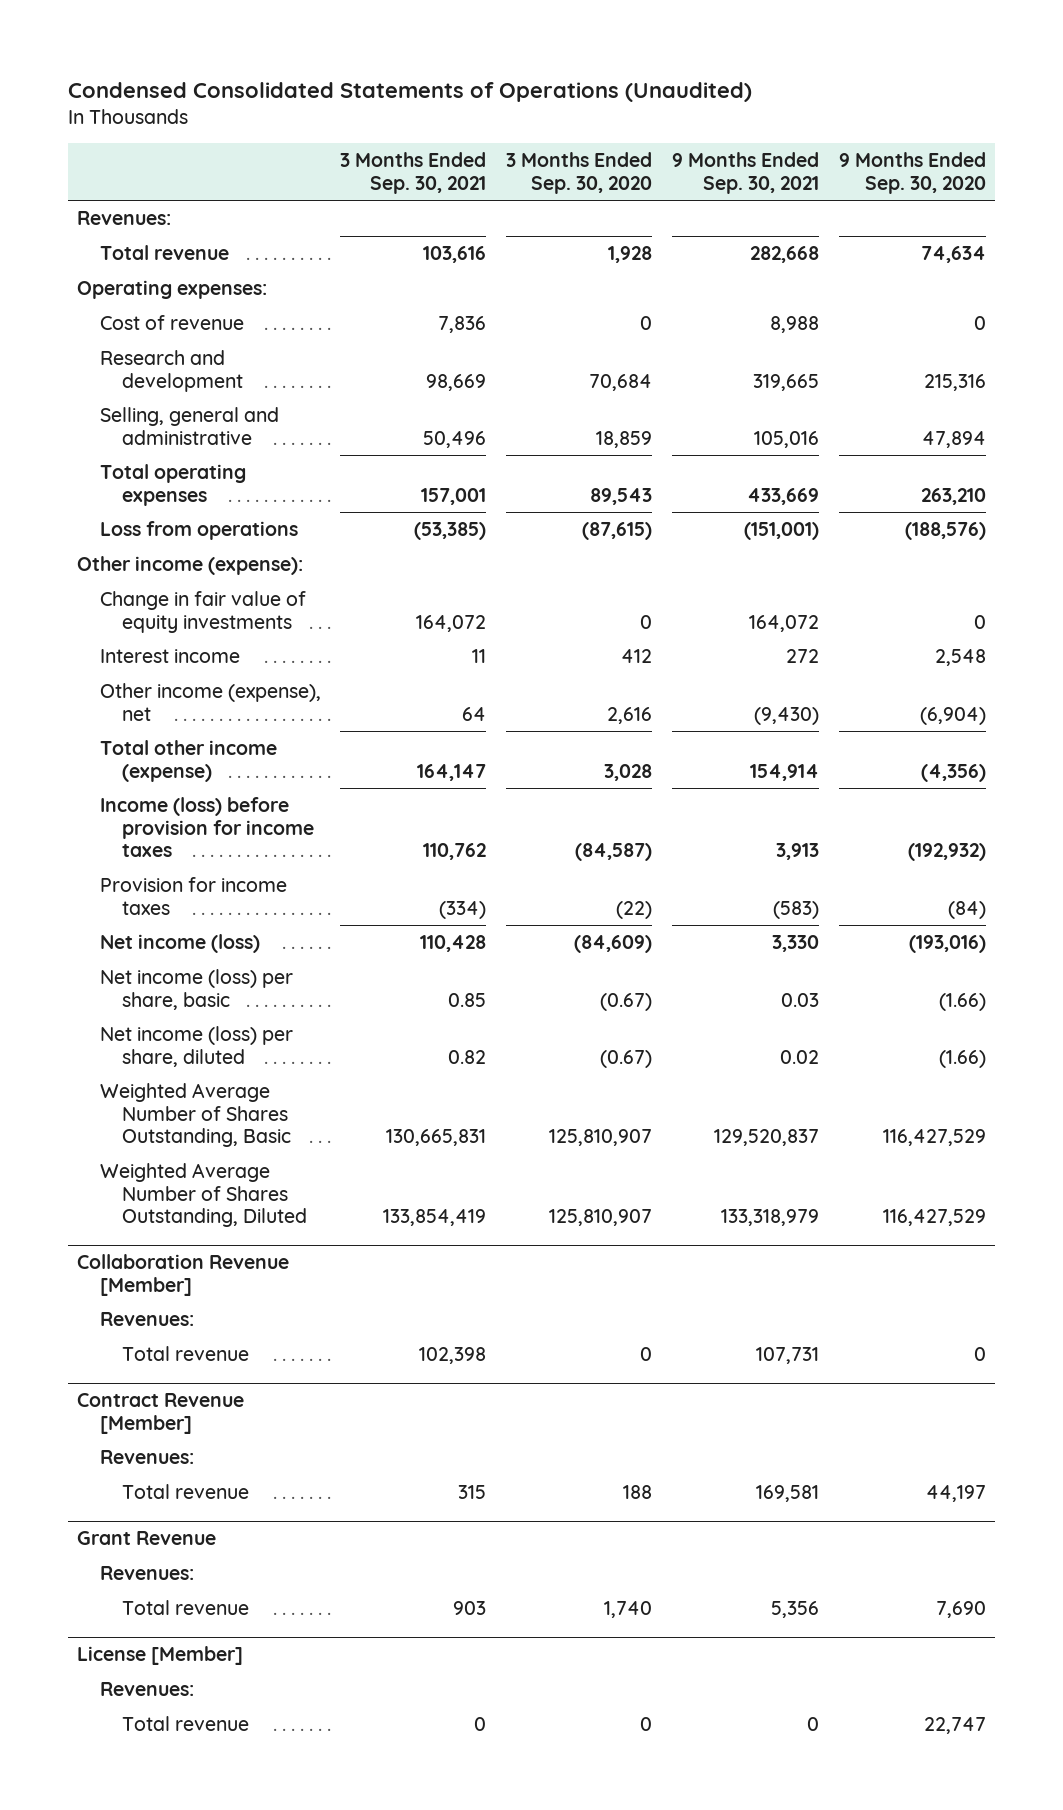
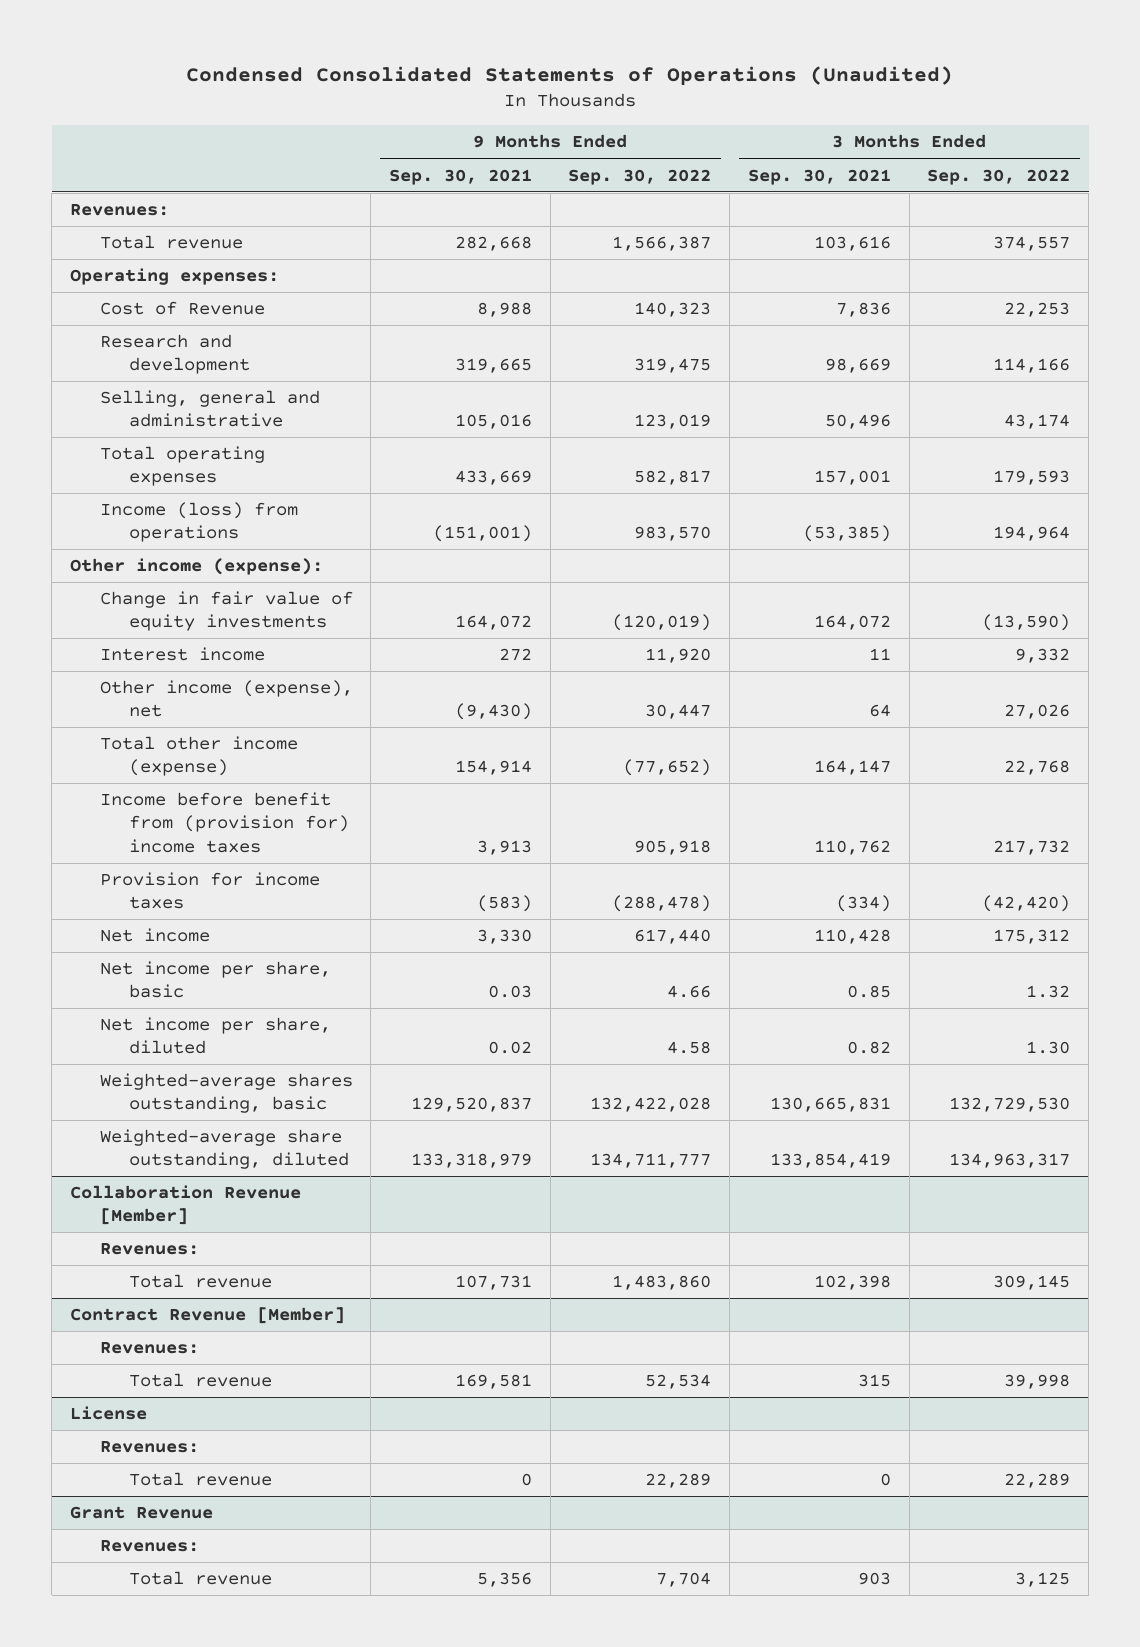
- | 3 Months Ended Sep. 30, 2021 | 3 Months Ended Sep. 30, 2020 | 9 Months Ended Sep. 30, 2021 | 9 Months Ended Sep. 30, 2020
+ | 9 Months Ended Sep. 30, 2021 | 9 Months Ended Sep. 30, 2022 | 3 Months Ended Sep. 30, 2021 | 3 Months Ended Sep. 30, 2022
- Cost of revenue | 7,836 | 0 | 8,988 | 0
+ Cost of Revenue | 8,988 | 140,323 | 7,836 | 22,253
- Loss from operations | (53,385) | (87,615) | (151,001) | (188,576)
+ Income (loss) from operations | (151,001) | 983,570 | (53,385) | 194,964
- Income (loss) before provision for income taxes | 110,762 | (84,587) | 3,913 | (192,932)
+ Income before benefit from (provision for) income taxes | 3,913 | 905,918 | 110,762 | 217,732
- Net income (loss) | 110,428 | (84,609) | 3,330 | (193,016)
- Net income (loss) per share, basic | 0.85 | (0.67) | 0.03 | (1.66)
- Net income (loss) per share, diluted | 0.82 | (0.67) | 0.02 | (1.66)
- Weighted Average Number of Shares Outstanding, Basic | 130,665,831 | 125,810,907 | 129,520,837 | 116,427,529
- Weighted Average Number of Shares Outstanding, Diluted | 133,854,419 | 125,810,907 | 133,318,979 | 116,427,529
+ Net income | 3,330 | 617,440 | 110,428 | 175,312
+ Net income per share, basic | 0.03 | 4.66 | 0.85 | 1.32
+ Net income per share, diluted | 0.02 | 4.58 | 0.82 | 1.30
+ Weighted-average shares outstanding, basic | 129,520,837 | 132,422,028 | 130,665,831 | 132,729,530
+ Weighted-average share outstanding, diluted | 133,318,979 | 134,711,777 | 133,854,419 | 134,963,317
+ License
+ Revenues:
+ Total revenue | 0 | 22,289 | 0 | 22,289
- License [Member]
- Revenues:
- Total revenue | 0 | 0 | 0 | 22,747

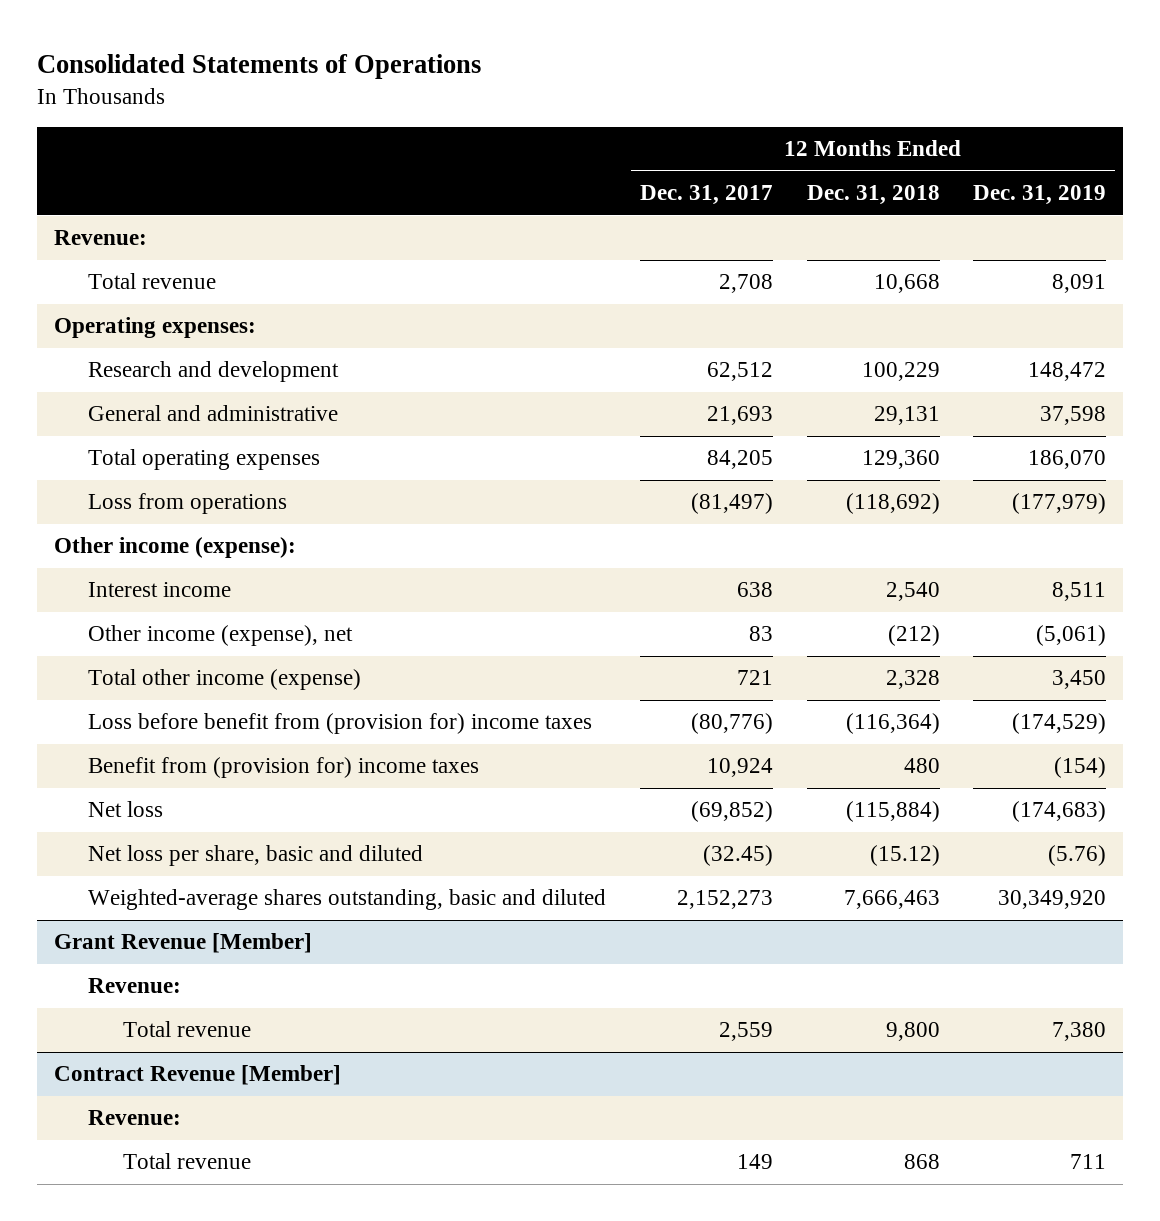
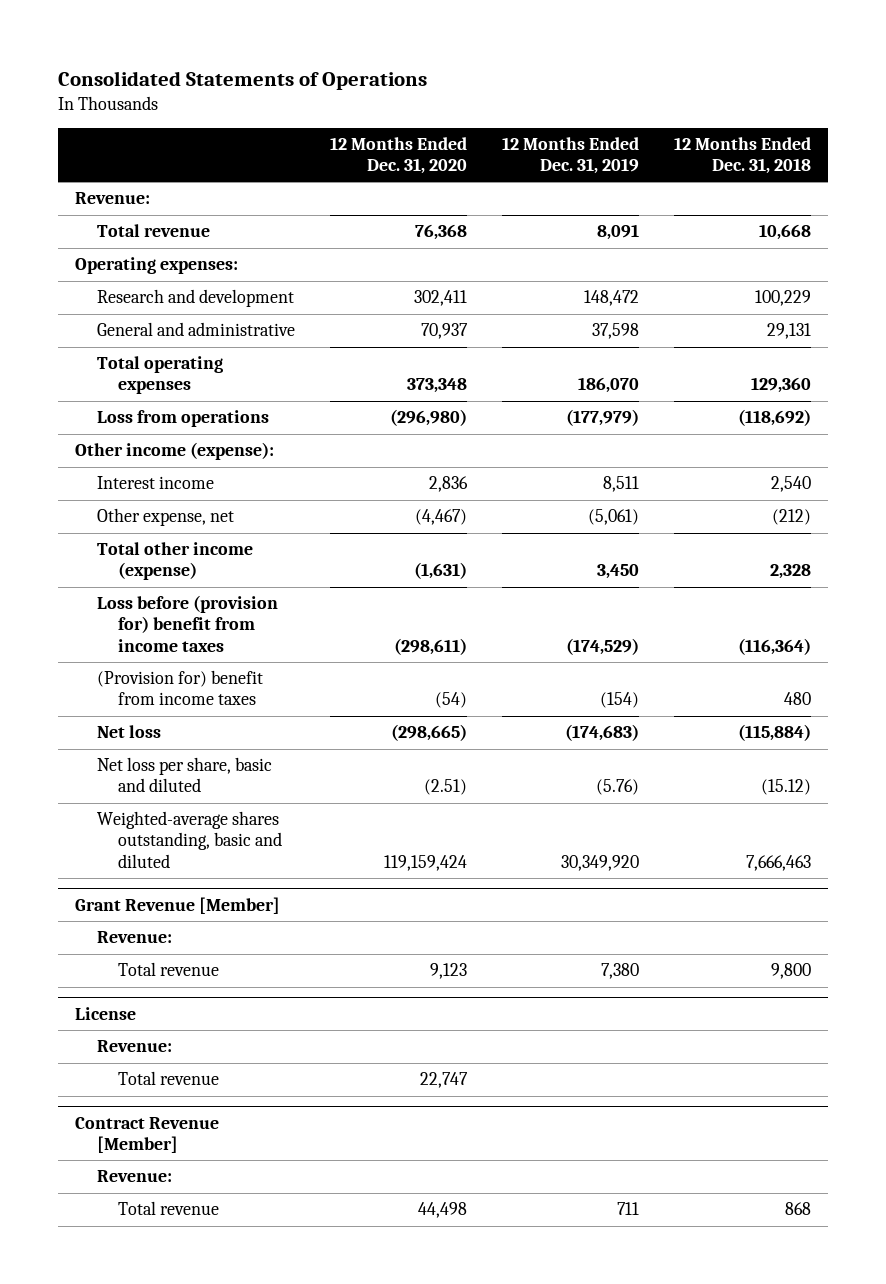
- | 12 Months Ended Dec. 31, 2017 | 12 Months Ended Dec. 31, 2018 | 12 Months Ended Dec. 31, 2019
+ | 12 Months Ended Dec. 31, 2020 | 12 Months Ended Dec. 31, 2019 | 12 Months Ended Dec. 31, 2018
- Other income (expense), net | 83 | (212) | (5,061)
+ Other expense, net | (4,467) | (5,061) | (212)
- Loss before benefit from (provision for) income taxes | (80,776) | (116,364) | (174,529)
- Benefit from (provision for) income taxes | 10,924 | 480 | (154)
+ Loss before (provision for) benefit from income taxes | (298,611) | (174,529) | (116,364)
+ (Provision for) benefit from income taxes | (54) | (154) | 480
+ License
+ Revenue:
+ Total revenue | 22,747 | |

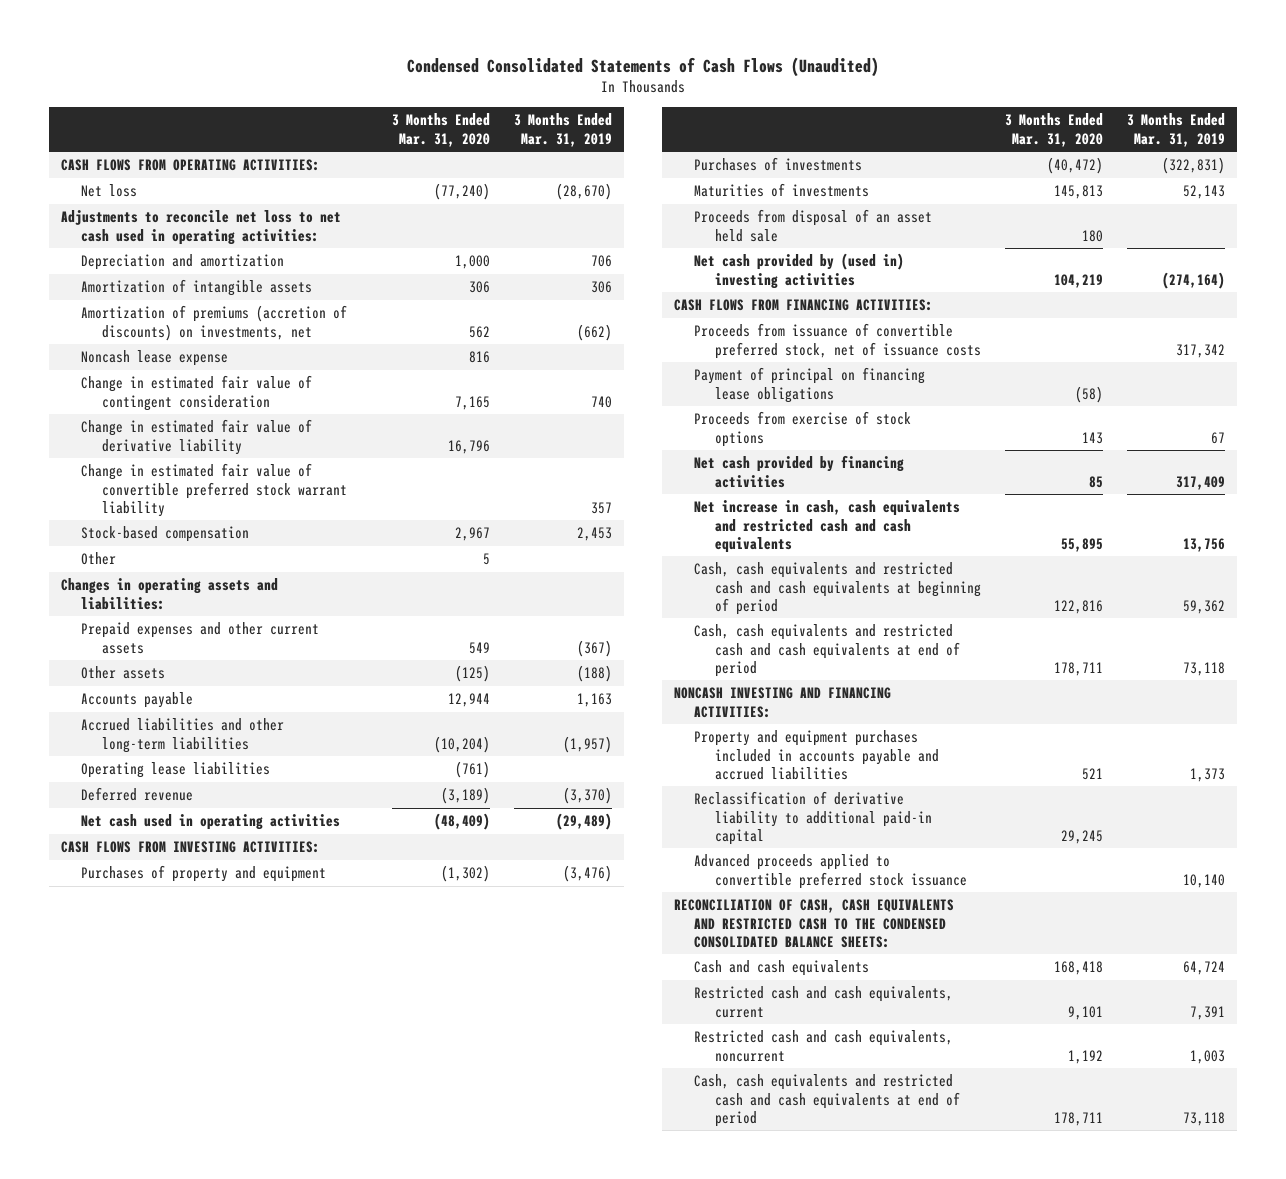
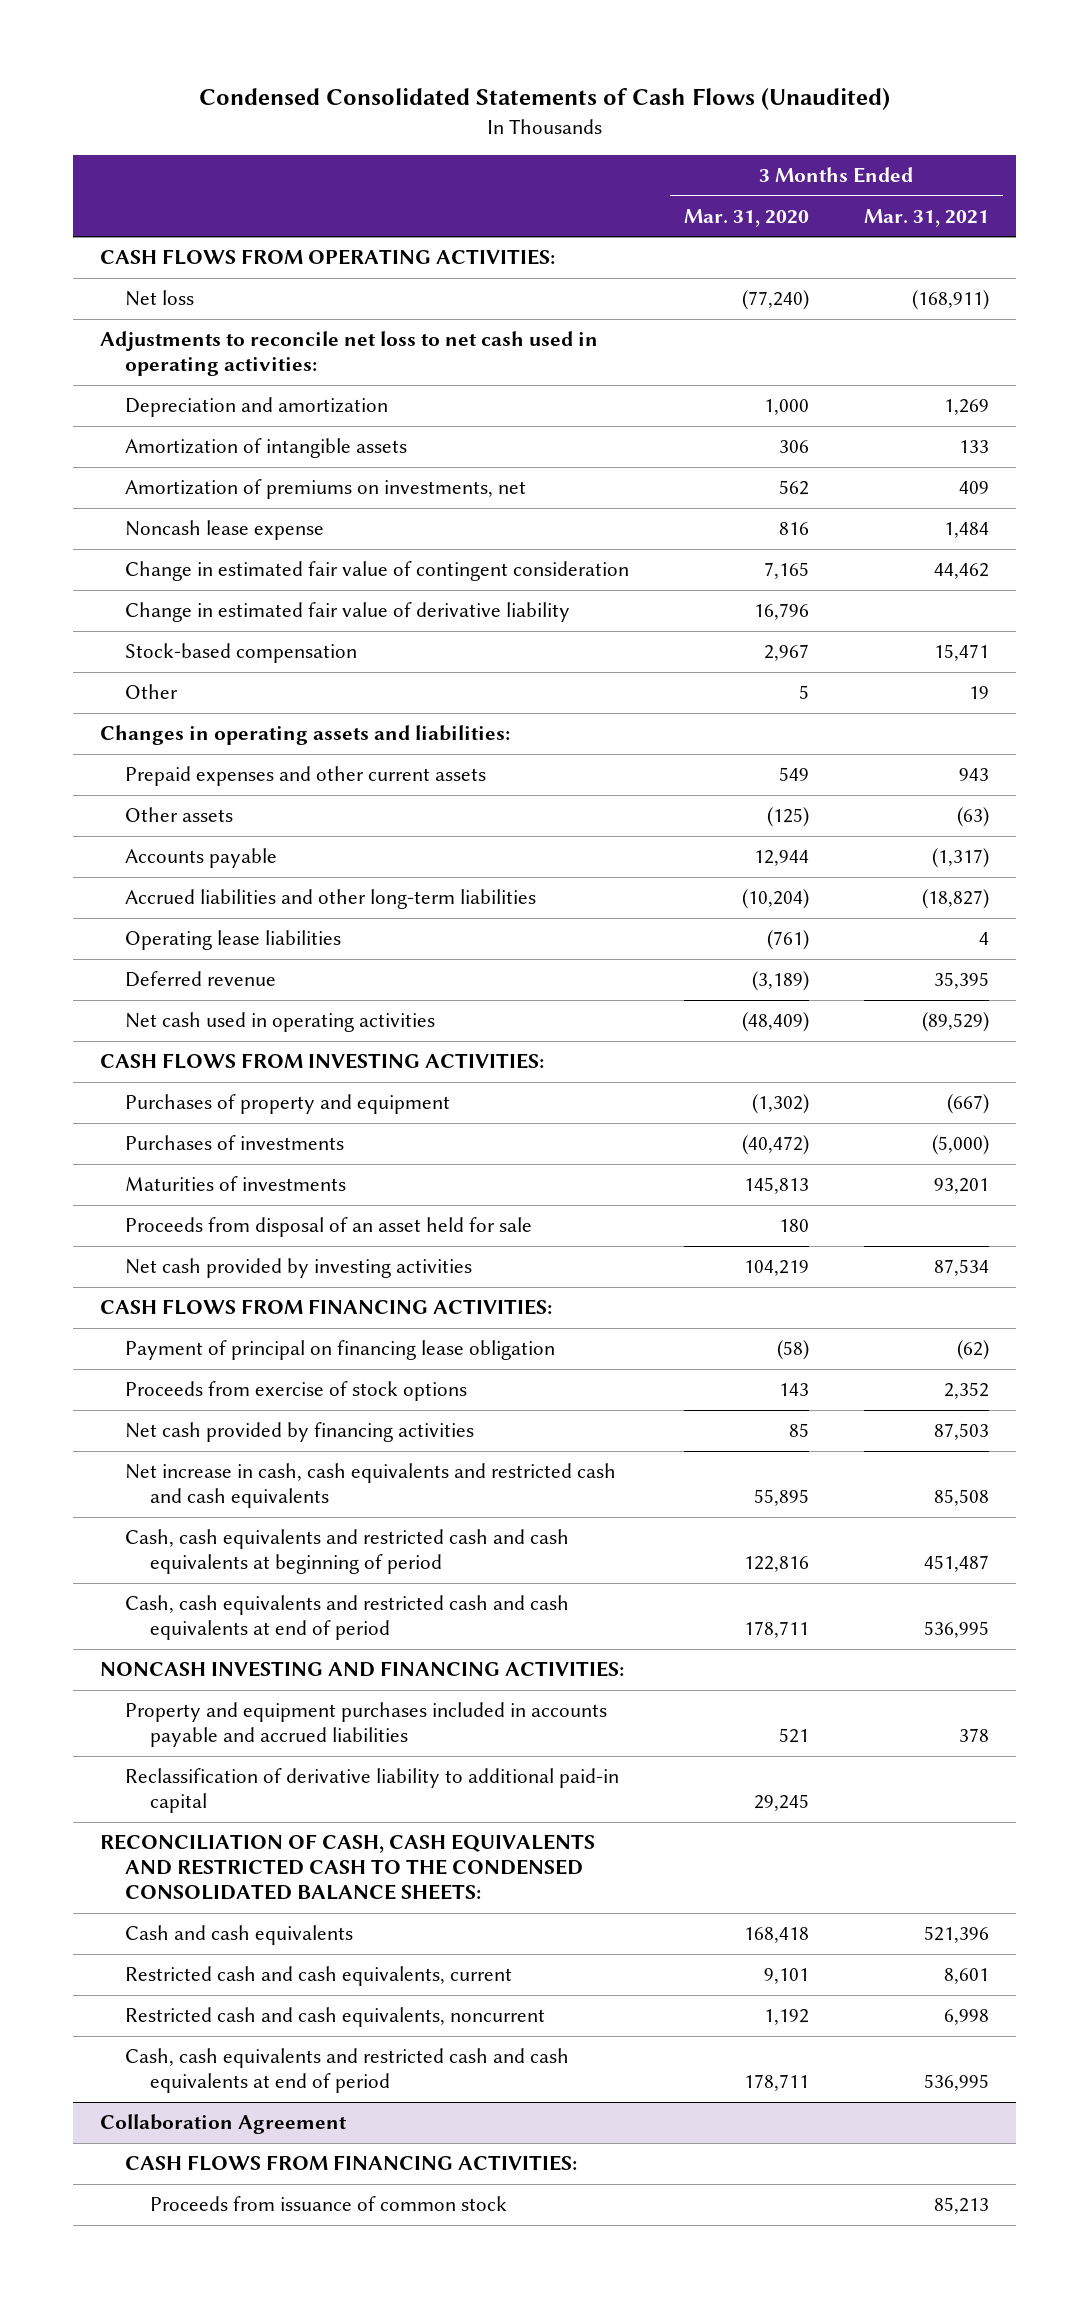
- | 3 Months Ended Mar. 31, 2020 | 3 Months Ended Mar. 31, 2019
+ | 3 Months Ended Mar. 31, 2020 | 3 Months Ended Mar. 31, 2021
- Amortization of premiums (accretion of discounts) on investments, net | 562 | (662)
+ Amortization of premiums on investments, net | 562 | 409
- Change in estimated fair value of convertible preferred stock warrant liability | | 357
- Proceeds from disposal of an asset held sale | 180 |
- Net cash provided by (used in) investing activities | 104,219 | (274,164)
+ Proceeds from disposal of an asset held for sale | 180 |
+ Net cash provided by investing activities | 104,219 | 87,534
- Proceeds from issuance of convertible preferred stock, net of issuance costs | | 317,342
- Payment of principal on financing lease obligations | (58) |
+ Payment of principal on financing lease obligation | (58) | (62)
- Advanced proceeds applied to convertible preferred stock issuance | | 10,140
+ Collaboration Agreement
+ CASH FLOWS FROM FINANCING ACTIVITIES:
+ Proceeds from issuance of common stock | | 85,213

